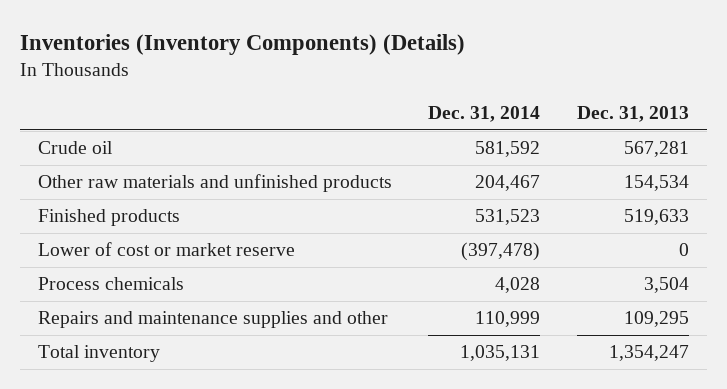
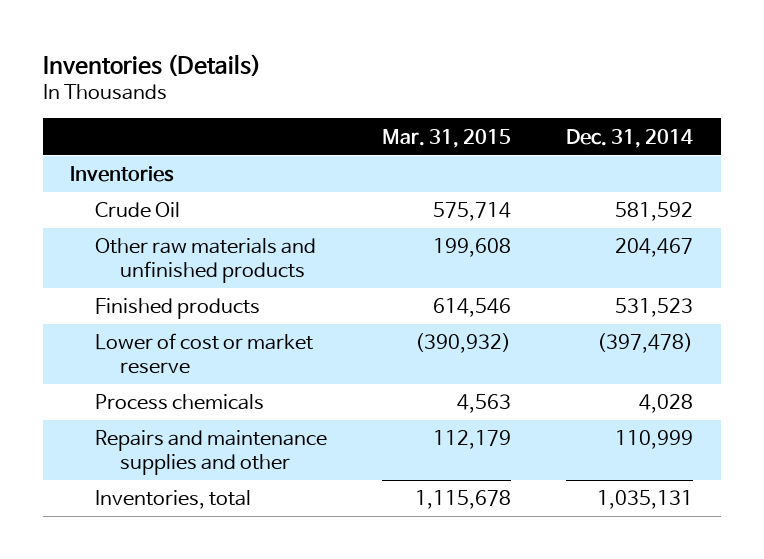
- Inventories (Inventory Components) (Details)
+ Inventories (Details)
- | Dec. 31, 2014 | Dec. 31, 2013
+ | Mar. 31, 2015 | Dec. 31, 2014
- Crude oil | 581,592 | 567,281
+ Inventories
+ Crude Oil | 575,714 | 581,592
- Total inventory | 1,035,131 | 1,354,247
+ Inventories, total | 1,115,678 | 1,035,131

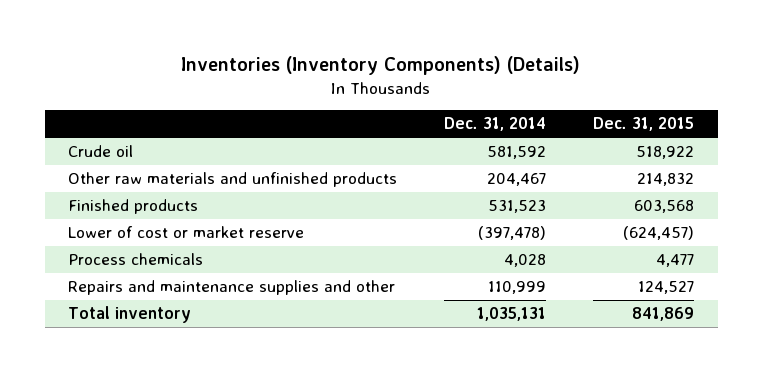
- Inventories (Details)
+ Inventories (Inventory Components) (Details)
- | Mar. 31, 2015 | Dec. 31, 2014
+ | Dec. 31, 2014 | Dec. 31, 2015
- Inventories
- Crude Oil | 575,714 | 581,592
+ Crude oil | 581,592 | 518,922
- Inventories, total | 1,115,678 | 1,035,131
+ Total inventory | 1,035,131 | 841,869

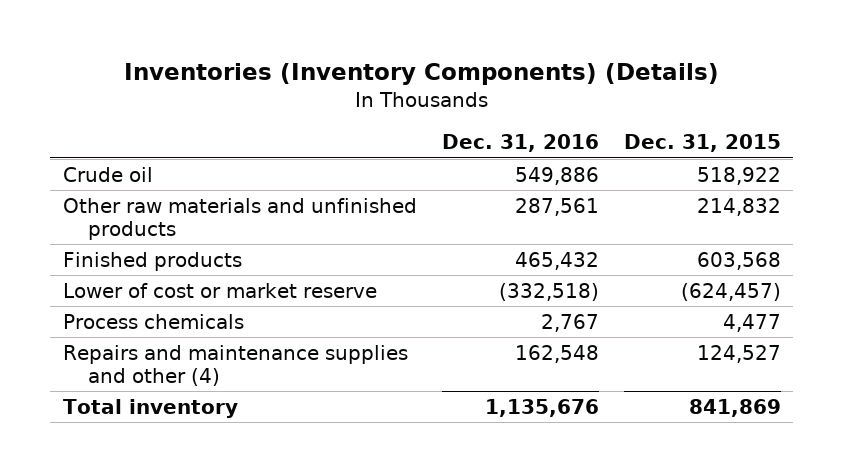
- | Dec. 31, 2014 | Dec. 31, 2015
+ | Dec. 31, 2016 | Dec. 31, 2015
- Repairs and maintenance supplies and other | 110,999 | 124,527
+ Repairs and maintenance supplies and other (4) | 162,548 | 124,527

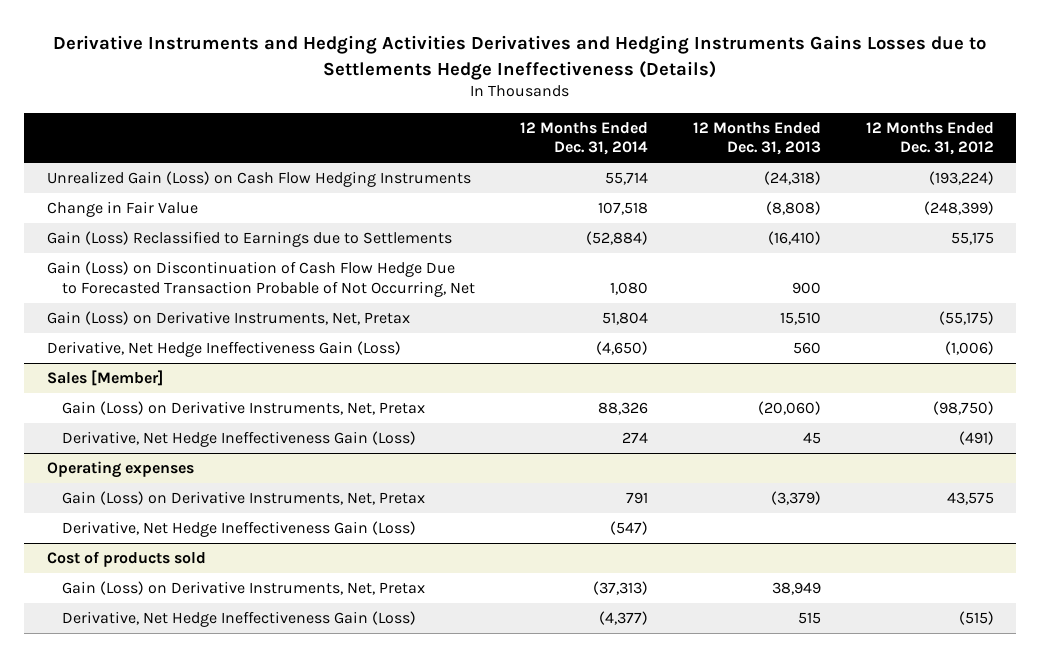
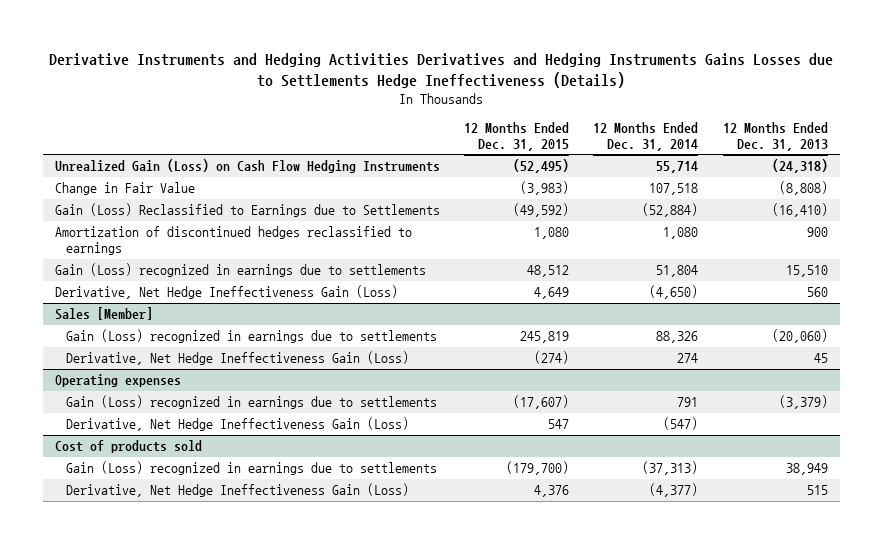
- | 12 Months Ended Dec. 31, 2014 | 12 Months Ended Dec. 31, 2013 | 12 Months Ended Dec. 31, 2012
+ | 12 Months Ended Dec. 31, 2015 | 12 Months Ended Dec. 31, 2014 | 12 Months Ended Dec. 31, 2013
- Gain (Loss) on Discontinuation of Cash Flow Hedge Due to Forecasted Transaction Probable of Not Occurring, Net | 1,080 | 900 |
- Gain (Loss) on Derivative Instruments, Net, Pretax | 51,804 | 15,510 | (55,175)
+ Amortization of discontinued hedges reclassified to earnings | 1,080 | 1,080 | 900
+ Gain (Loss) recognized in earnings due to settlements | 48,512 | 51,804 | 15,510
@ Sales [Member]
- Gain (Loss) on Derivative Instruments, Net, Pretax | 88,326 | (20,060) | (98,750)
+ Gain (Loss) recognized in earnings due to settlements | 245,819 | 88,326 | (20,060)
@ Operating expenses
- Gain (Loss) on Derivative Instruments, Net, Pretax | 791 | (3,379) | 43,575
+ Gain (Loss) recognized in earnings due to settlements | (17,607) | 791 | (3,379)
@ Cost of products sold
- Gain (Loss) on Derivative Instruments, Net, Pretax | (37,313) | 38,949 |
+ Gain (Loss) recognized in earnings due to settlements | (179,700) | (37,313) | 38,949

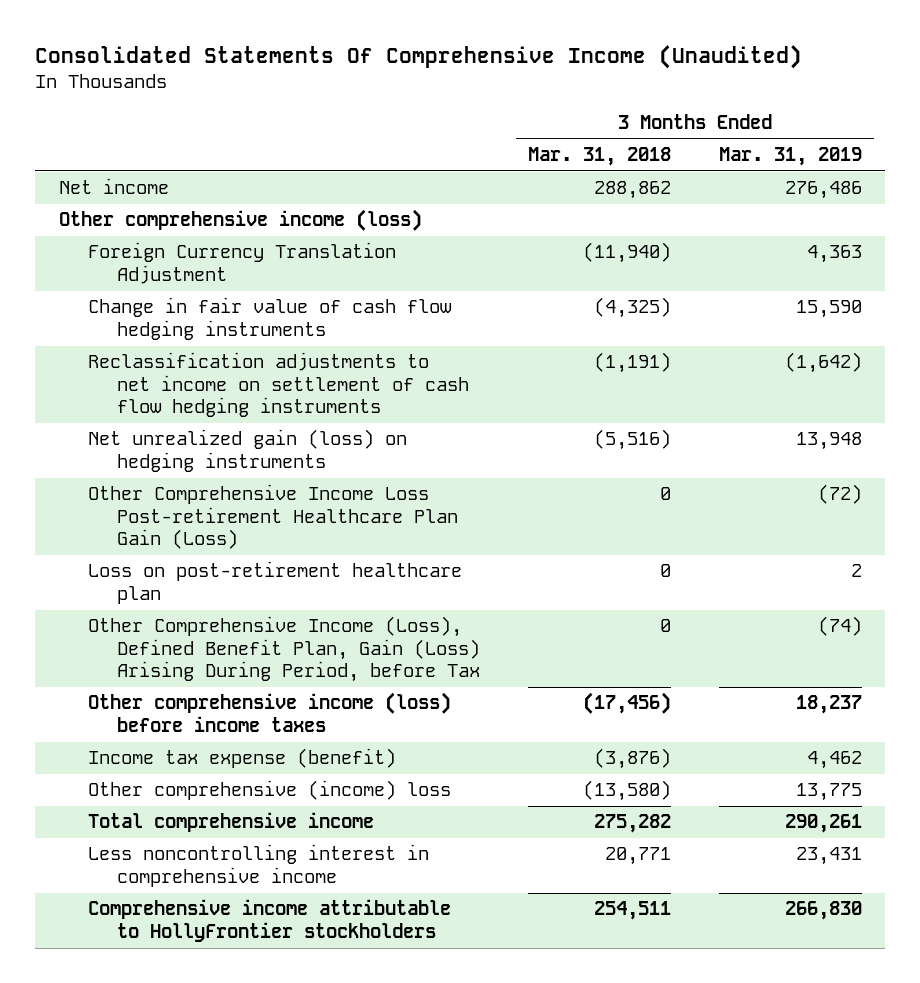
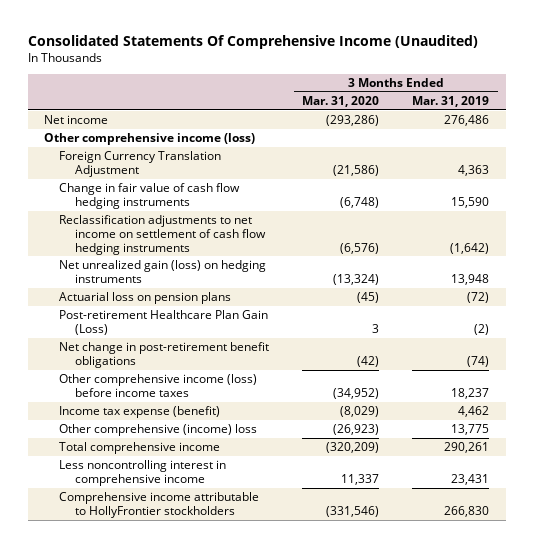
- | 3 Months Ended Mar. 31, 2018 | 3 Months Ended Mar. 31, 2019
+ | 3 Months Ended Mar. 31, 2020 | 3 Months Ended Mar. 31, 2019
- Other Comprehensive Income Loss Post-retirement Healthcare Plan Gain (Loss) | 0 | (72)
- Loss on post-retirement healthcare plan | 0 | 2
- Other Comprehensive Income (Loss), Defined Benefit Plan, Gain (Loss) Arising During Period, before Tax | 0 | (74)
+ Actuarial loss on pension plans | (45) | (72)
+ Post-retirement Healthcare Plan Gain (Loss) | 3 | (2)
+ Net change in post-retirement benefit obligations | (42) | (74)

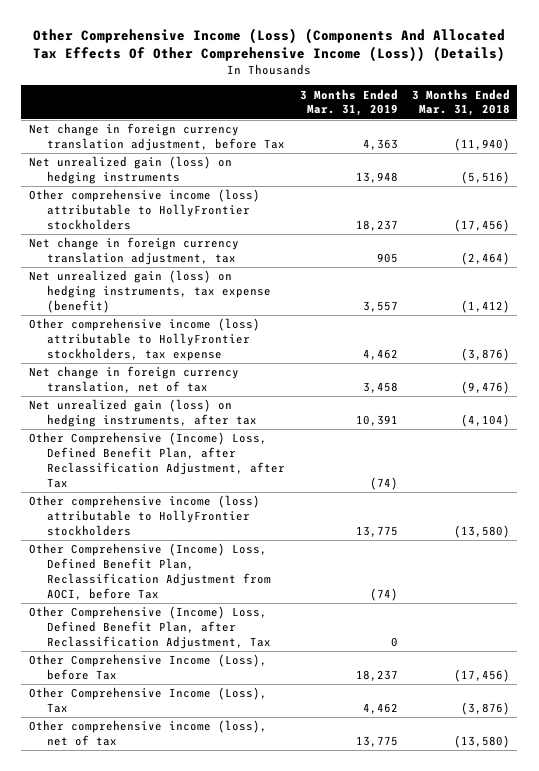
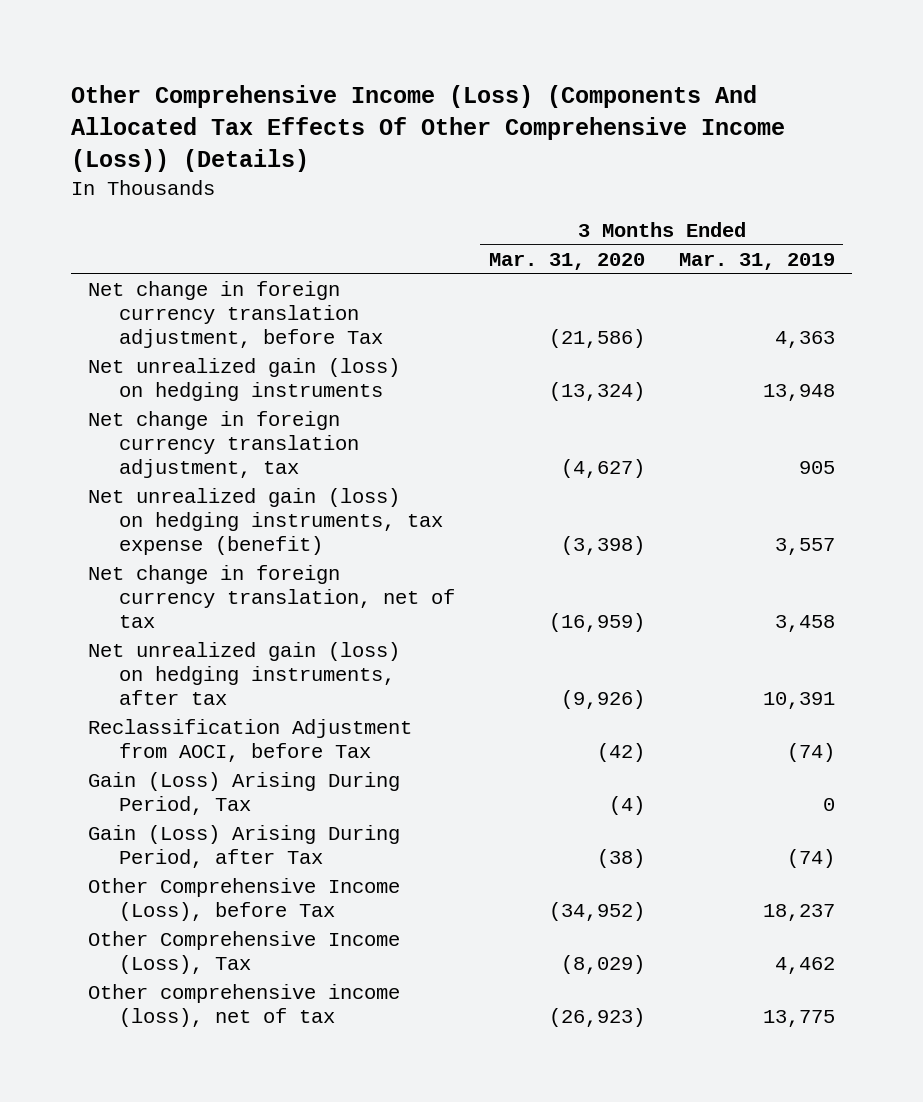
- | 3 Months Ended Mar. 31, 2019 | 3 Months Ended Mar. 31, 2018
+ | 3 Months Ended Mar. 31, 2020 | 3 Months Ended Mar. 31, 2019
- Other comprehensive income (loss) attributable to HollyFrontier stockholders | 18,237 | (17,456)
- Other comprehensive income (loss) attributable to HollyFrontier stockholders, tax expense | 4,462 | (3,876)
- Other Comprehensive (Income) Loss, Defined Benefit Plan, after Reclassification Adjustment, after Tax | (74) |
- Other comprehensive income (loss) attributable to HollyFrontier stockholders | 13,775 | (13,580)
- Other Comprehensive (Income) Loss, Defined Benefit Plan, Reclassification Adjustment from AOCI, before Tax | (74) |
- Other Comprehensive (Income) Loss, Defined Benefit Plan, after Reclassification Adjustment, Tax | 0 |
+ Reclassification Adjustment from AOCI, before Tax | (42) | (74)
+ Gain (Loss) Arising During Period, Tax | (4) | 0
+ Gain (Loss) Arising During Period, after Tax | (38) | (74)

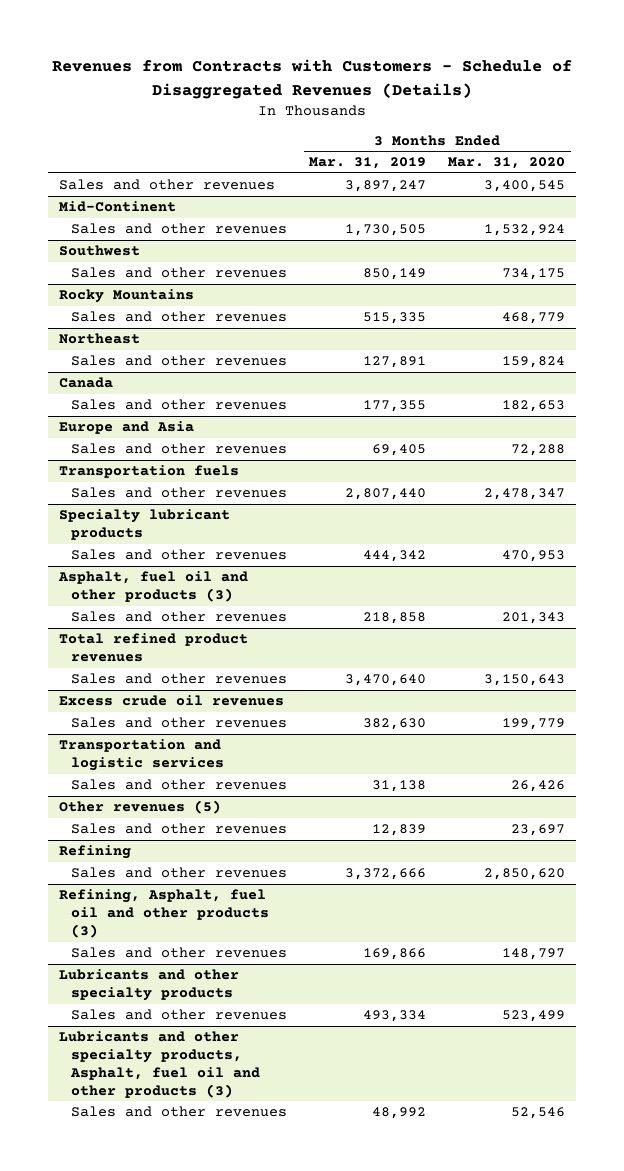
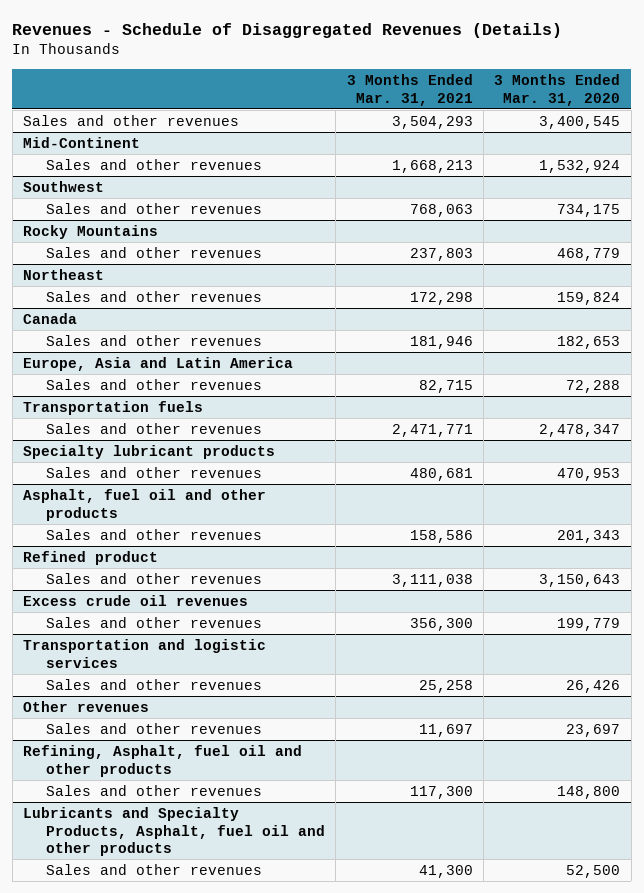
- Revenues from Contracts with Customers - Schedule of Disaggregated Revenues (Details)
+ Revenues - Schedule of Disaggregated Revenues (Details)
- | 3 Months Ended Mar. 31, 2019 | 3 Months Ended Mar. 31, 2020
+ | 3 Months Ended Mar. 31, 2021 | 3 Months Ended Mar. 31, 2020
- Europe and Asia
+ Europe, Asia and Latin America
- Asphalt, fuel oil and other products (3)
+ Asphalt, fuel oil and other products
- Total refined product revenues
+ Refined product
- Other revenues (5)
+ Other revenues
- Refining
- Sales and other revenues | 3,372,666 | 2,850,620
- Refining, Asphalt, fuel oil and other products (3)
- Sales and other revenues | 169,866 | 148,797
- Lubricants and other specialty products
- Sales and other revenues | 493,334 | 523,499
- Lubricants and other specialty products, Asphalt, fuel oil and other products (3)
- Sales and other revenues | 48,992 | 52,546
+ Refining, Asphalt, fuel oil and other products
+ Sales and other revenues | 117,300 | 148,800
+ Lubricants and Specialty Products, Asphalt, fuel oil and other products
+ Sales and other revenues | 41,300 | 52,500

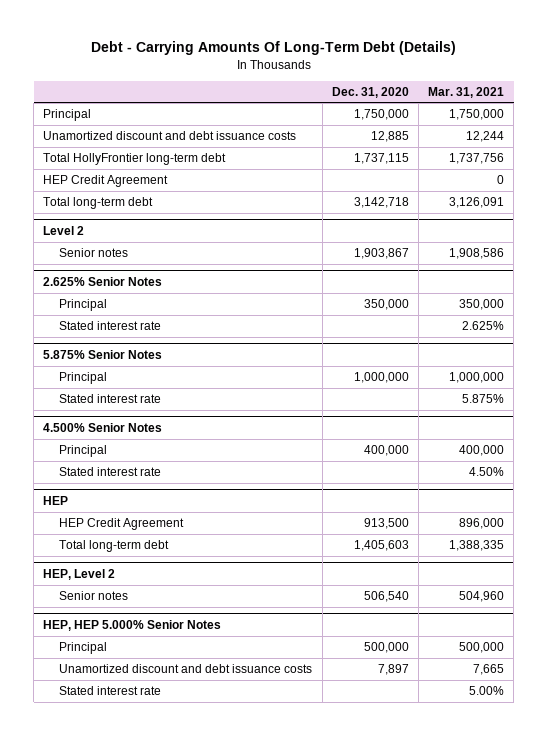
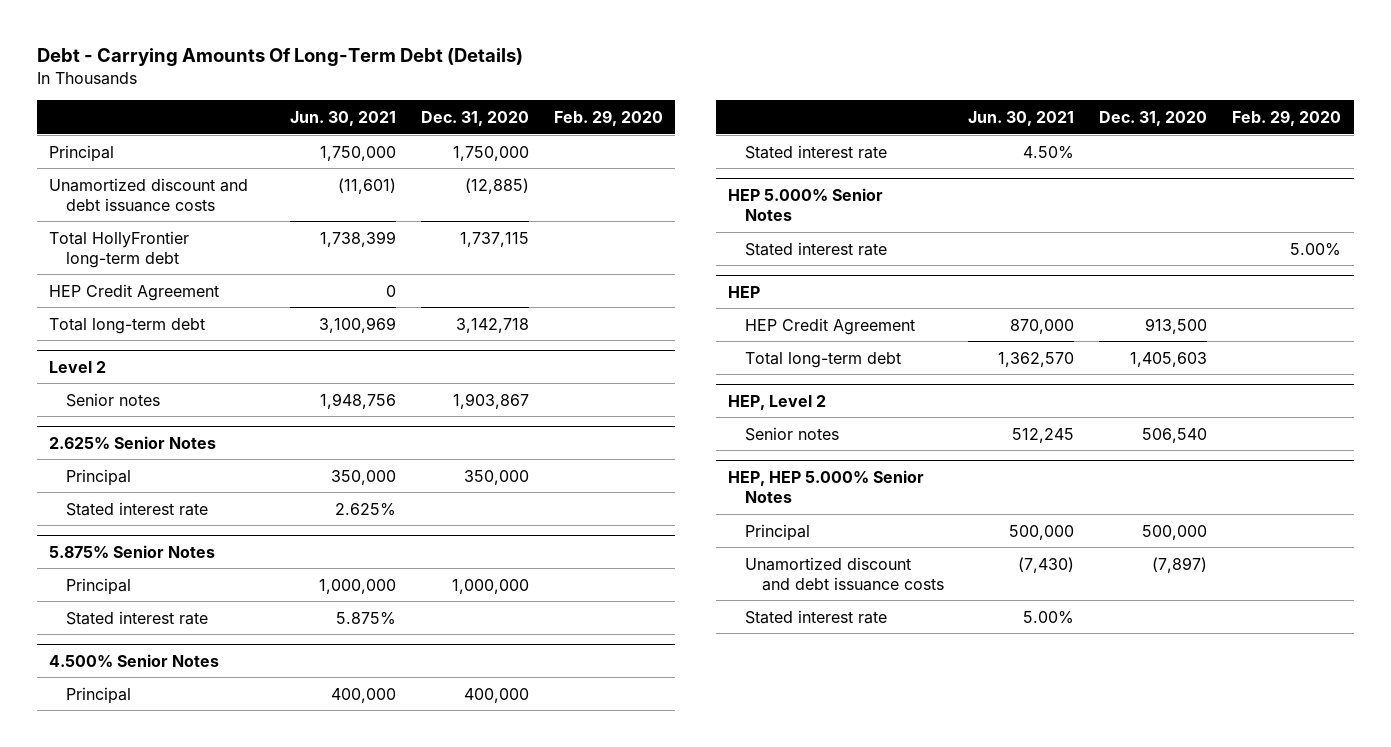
- | Dec. 31, 2020 | Mar. 31, 2021
+ | Jun. 30, 2021 | Dec. 31, 2020 | Feb. 29, 2020
- Unamortized discount and debt issuance costs | 12,885 | 12,244
+ Unamortized discount and debt issuance costs | (11,601) | (12,885) |
+ HEP 5.000% Senior Notes
+ Stated interest rate | | | 5.00%
@ HEP, HEP 5.000% Senior Notes
- Unamortized discount and debt issuance costs | 7,897 | 7,665
+ Unamortized discount and debt issuance costs | (7,430) | (7,897) |

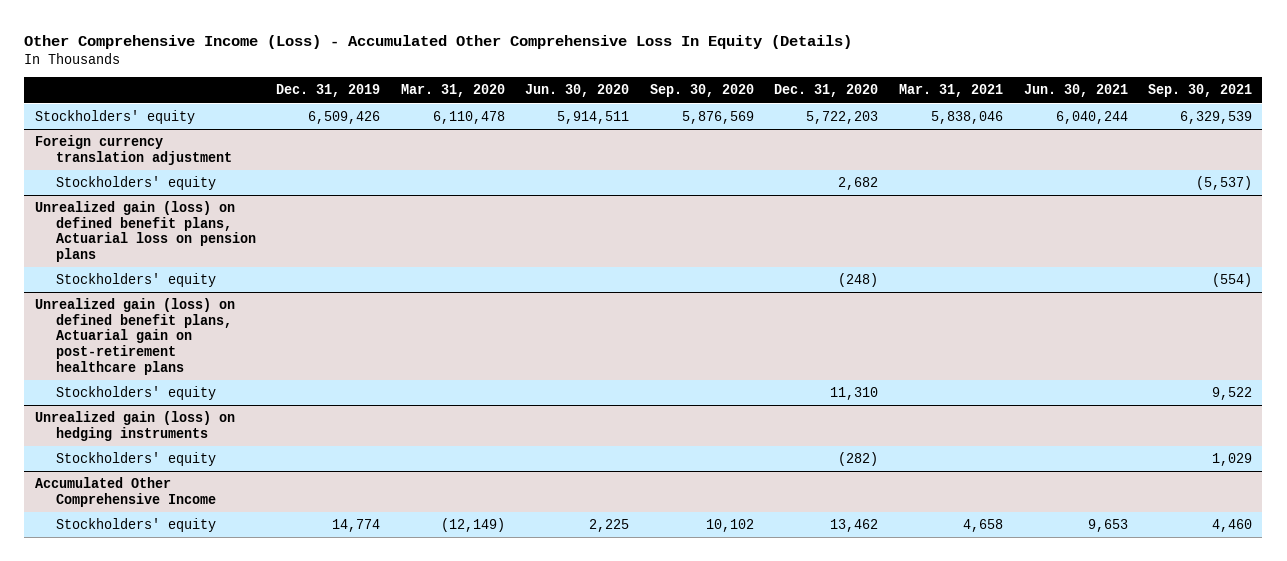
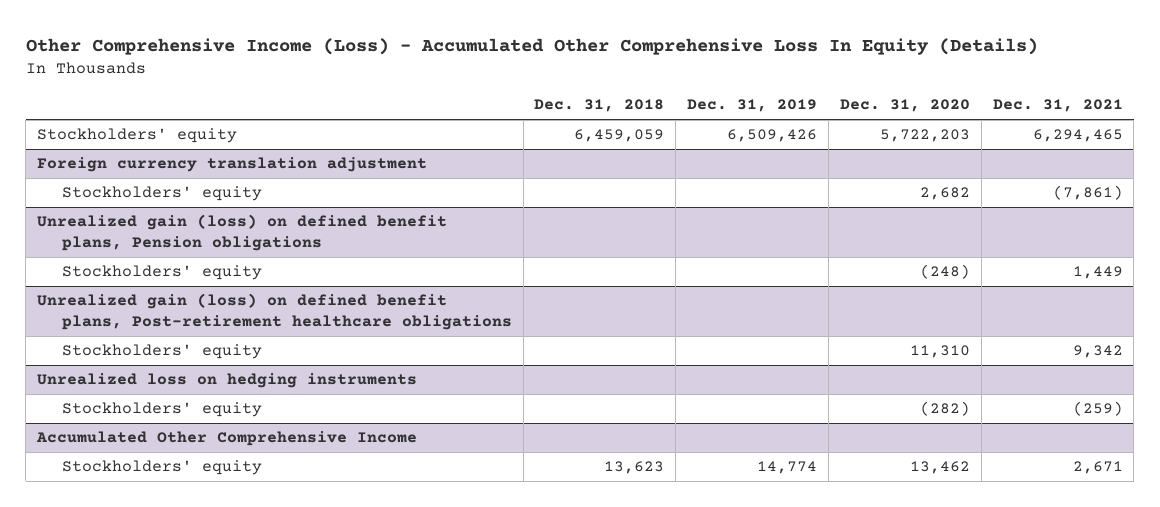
- | Dec. 31, 2019 | Mar. 31, 2020 | Jun. 30, 2020 | Sep. 30, 2020 | Dec. 31, 2020 | Mar. 31, 2021 | Jun. 30, 2021 | Sep. 30, 2021
+ | Dec. 31, 2018 | Dec. 31, 2019 | Dec. 31, 2020 | Dec. 31, 2021
- Unrealized gain (loss) on defined benefit plans, Actuarial loss on pension plans
+ Unrealized gain (loss) on defined benefit plans, Pension obligations
- Unrealized gain (loss) on defined benefit plans, Actuarial gain on post-retirement healthcare plans
+ Unrealized gain (loss) on defined benefit plans, Post-retirement healthcare obligations
- Unrealized gain (loss) on hedging instruments
+ Unrealized loss on hedging instruments

